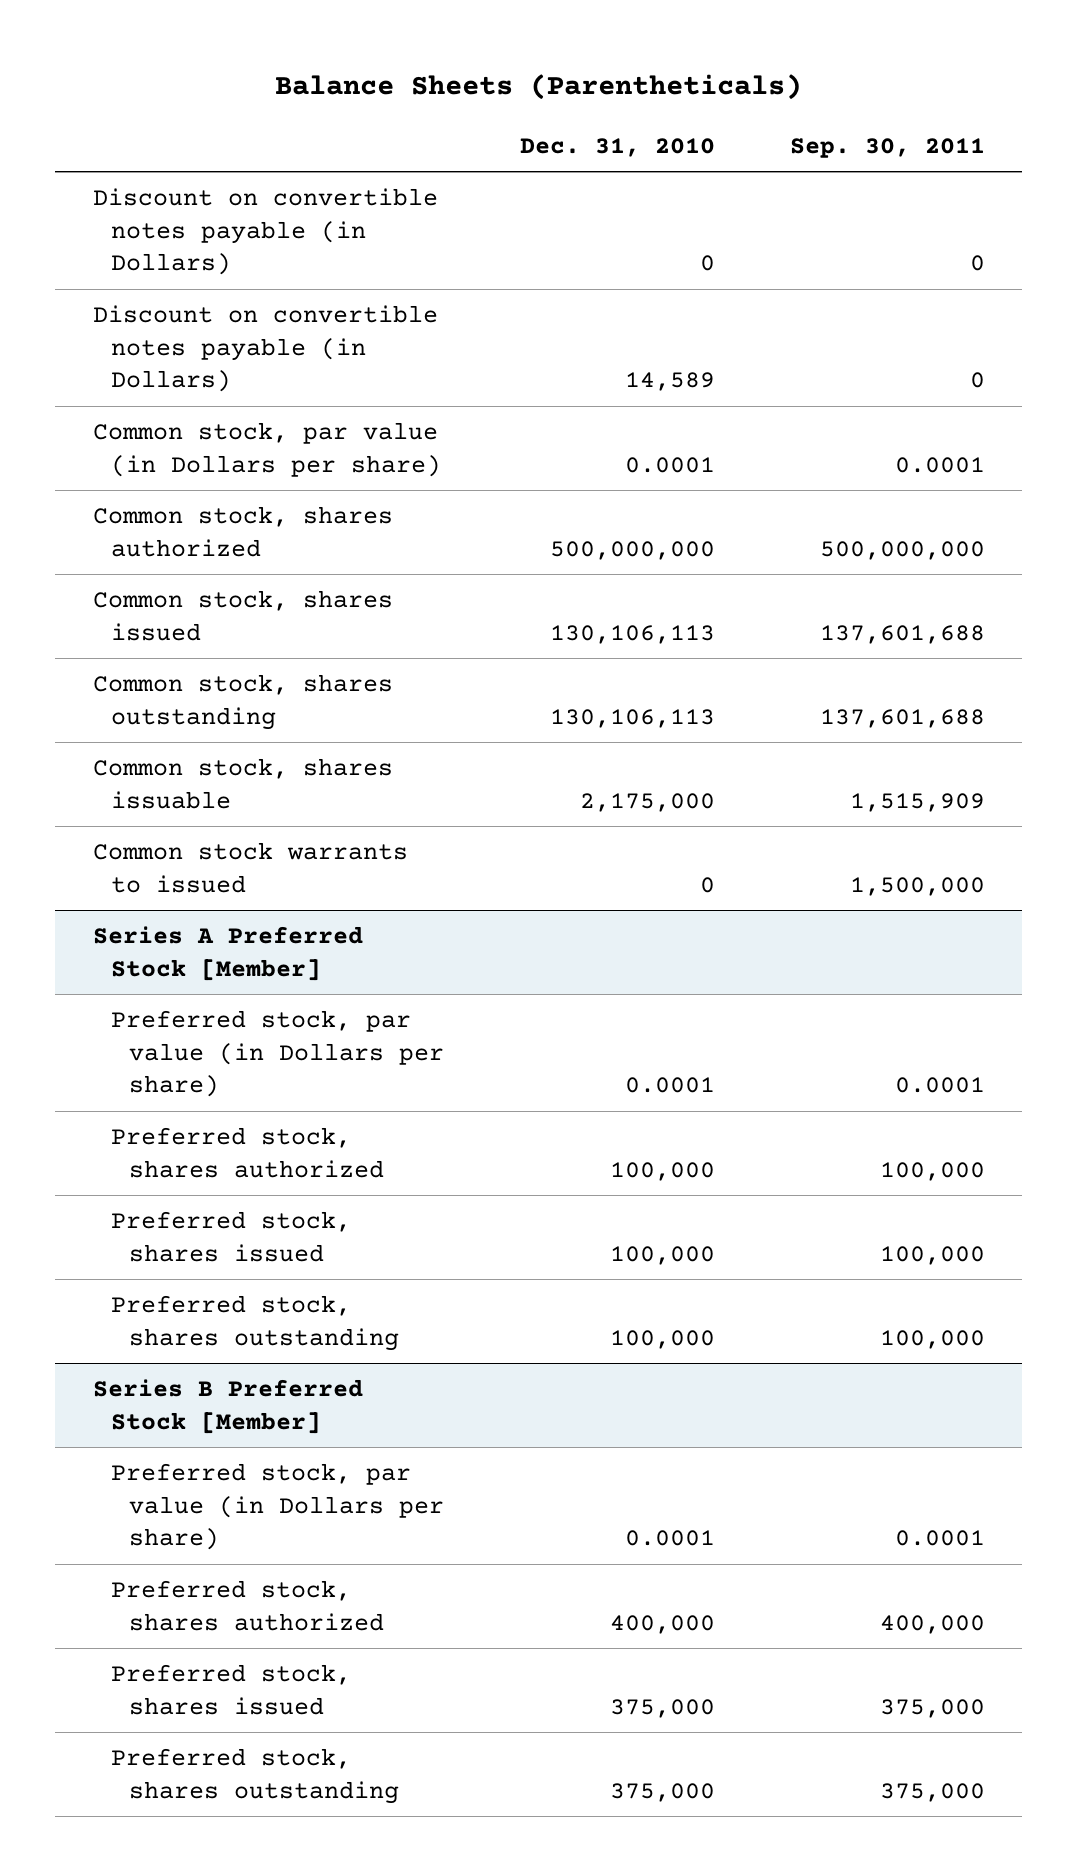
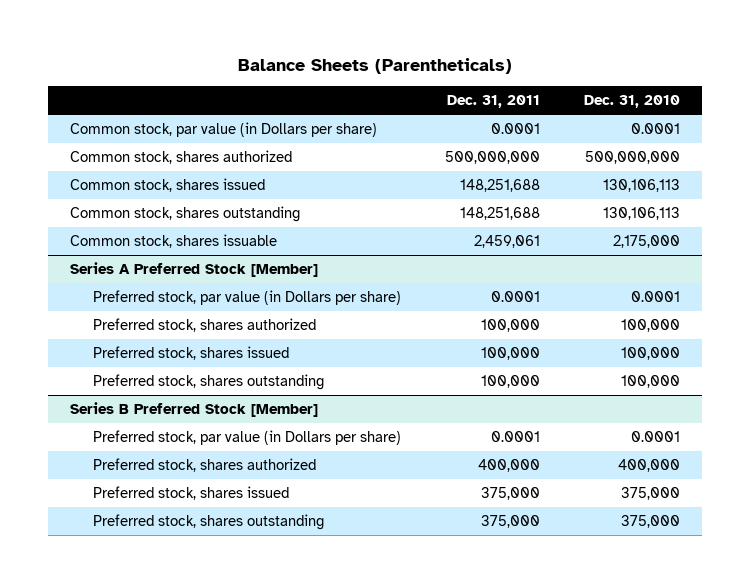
- | Dec. 31, 2010 | Sep. 30, 2011
+ | Dec. 31, 2011 | Dec. 31, 2010
- Discount on convertible notes payable (in Dollars) | 0 | 0
- Discount on convertible notes payable (in Dollars) | 14,589 | 0
- Common stock warrants to issued | 0 | 1,500,000

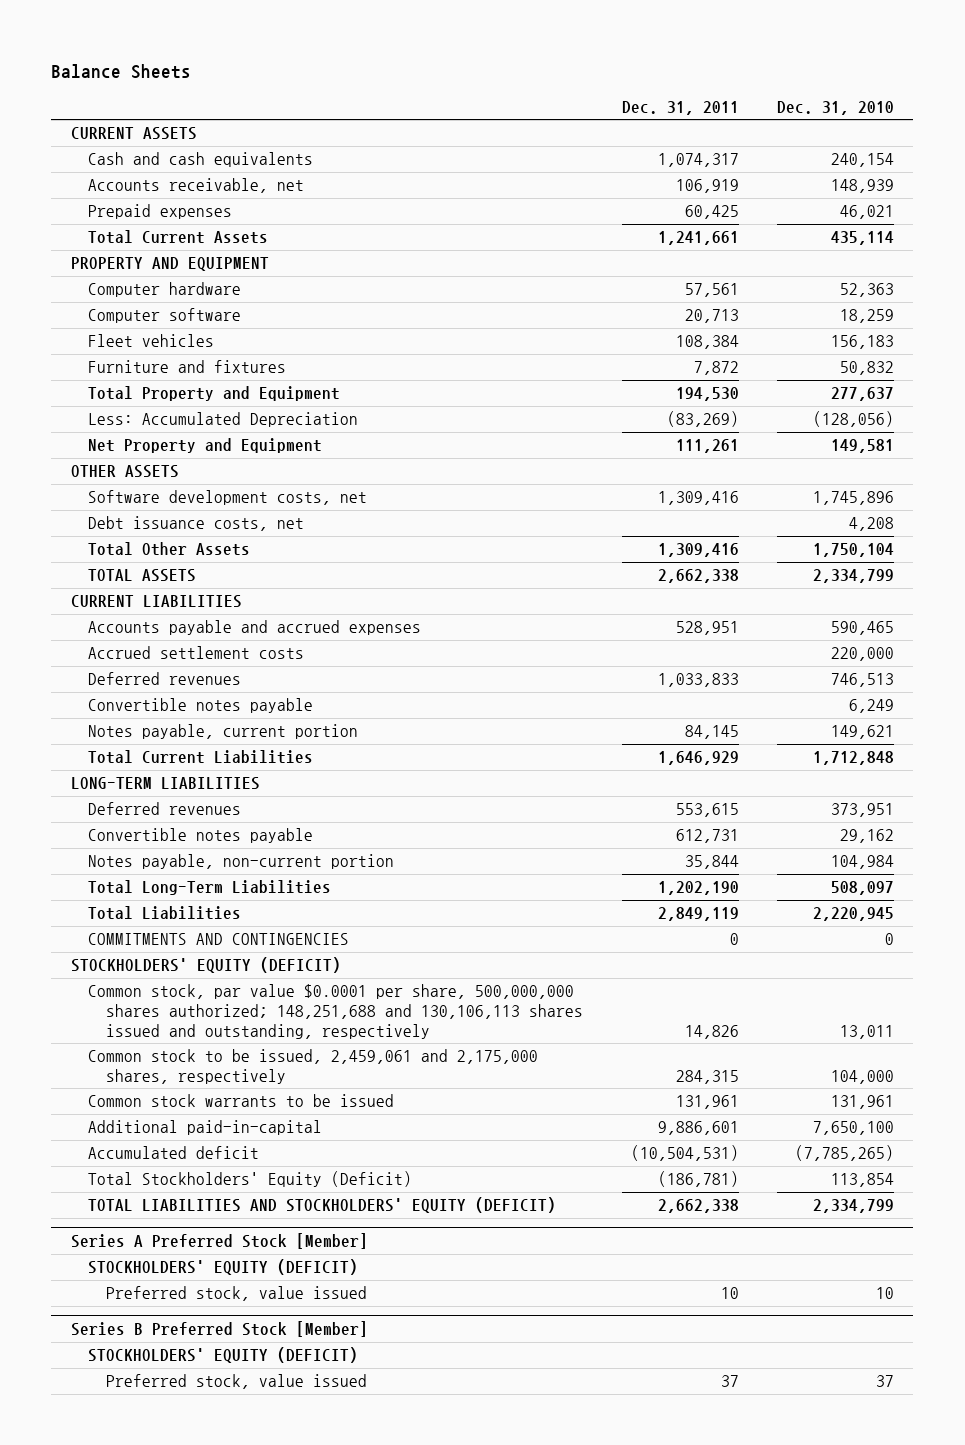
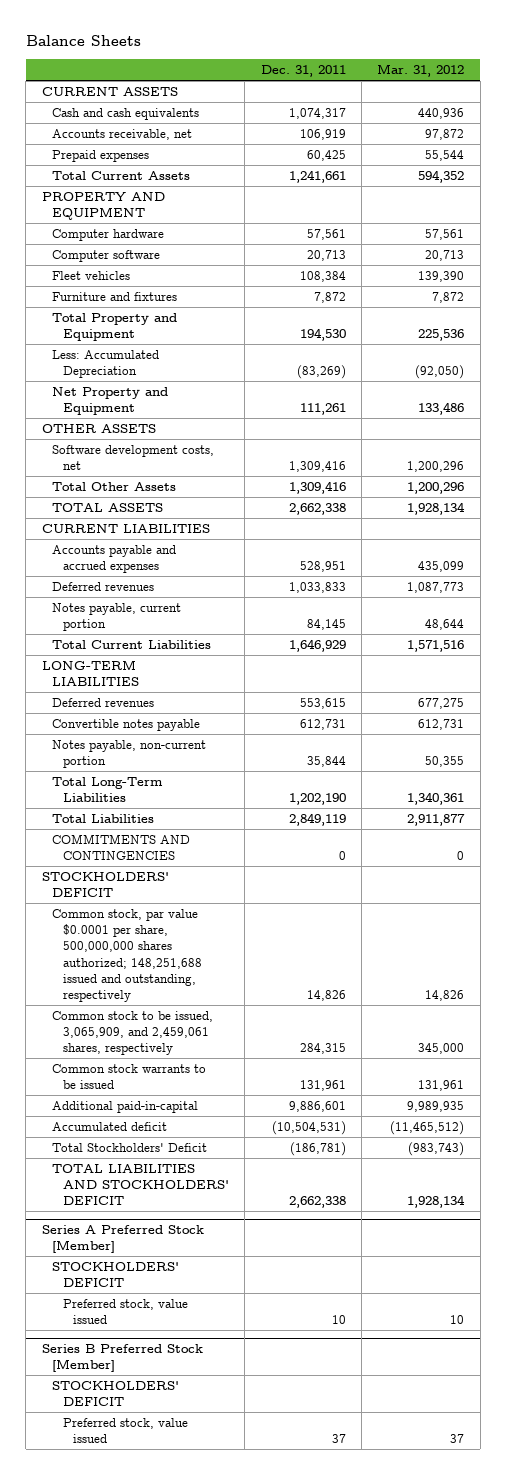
- | Dec. 31, 2011 | Dec. 31, 2010
+ | Dec. 31, 2011 | Mar. 31, 2012
- Debt issuance costs, net | | 4,208
- Accrued settlement costs | | 220,000
- Convertible notes payable | | 6,249
- STOCKHOLDERS' EQUITY (DEFICIT)
- Common stock, par value $0.0001 per share, 500,000,000 shares authorized; 148,251,688 and 130,106,113 shares issued and outstanding, respectively | 14,826 | 13,011
- Common stock to be issued, 2,459,061 and 2,175,000 shares, respectively | 284,315 | 104,000
+ STOCKHOLDERS' DEFICIT
+ Common stock, par value $0.0001 per share, 500,000,000 shares authorized; 148,251,688 issued and outstanding, respectively | 14,826 | 14,826
+ Common stock to be issued, 3,065,909, and 2,459,061 shares, respectively | 284,315 | 345,000
- Total Stockholders' Equity (Deficit) | (186,781) | 113,854
- TOTAL LIABILITIES AND STOCKHOLDERS' EQUITY (DEFICIT) | 2,662,338 | 2,334,799
+ Total Stockholders' Deficit | (186,781) | (983,743)
+ TOTAL LIABILITIES AND STOCKHOLDERS' DEFICIT | 2,662,338 | 1,928,134
@ Series A Preferred Stock [Member]
- STOCKHOLDERS' EQUITY (DEFICIT)
+ STOCKHOLDERS' DEFICIT
@ Series B Preferred Stock [Member]
- STOCKHOLDERS' EQUITY (DEFICIT)
+ STOCKHOLDERS' DEFICIT

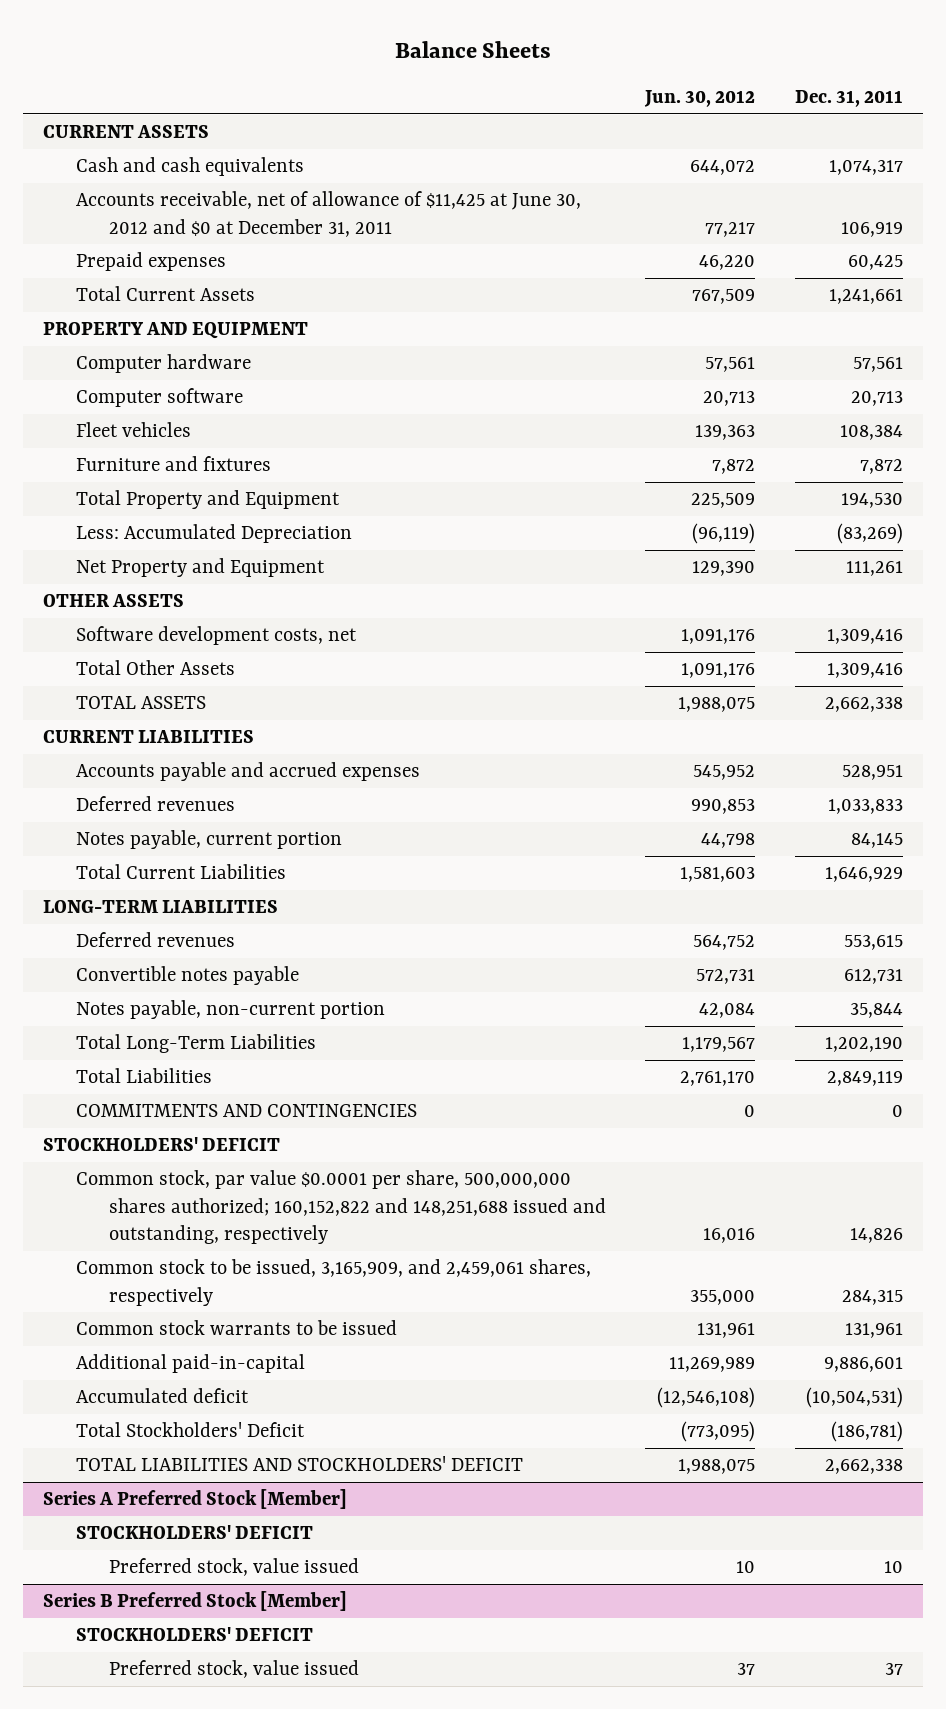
- | Dec. 31, 2011 | Mar. 31, 2012
+ | Jun. 30, 2012 | Dec. 31, 2011
- Accounts receivable, net | 106,919 | 97,872
+ Accounts receivable, net of allowance of $11,425 at June 30, 2012 and $0 at December 31, 2011 | 77,217 | 106,919
- Common stock, par value $0.0001 per share, 500,000,000 shares authorized; 148,251,688 issued and outstanding, respectively | 14,826 | 14,826
- Common stock to be issued, 3,065,909, and 2,459,061 shares, respectively | 284,315 | 345,000
+ Common stock, par value $0.0001 per share, 500,000,000 shares authorized; 160,152,822 and 148,251,688 issued and outstanding, respectively | 16,016 | 14,826
+ Common stock to be issued, 3,165,909, and 2,459,061 shares, respectively | 355,000 | 284,315

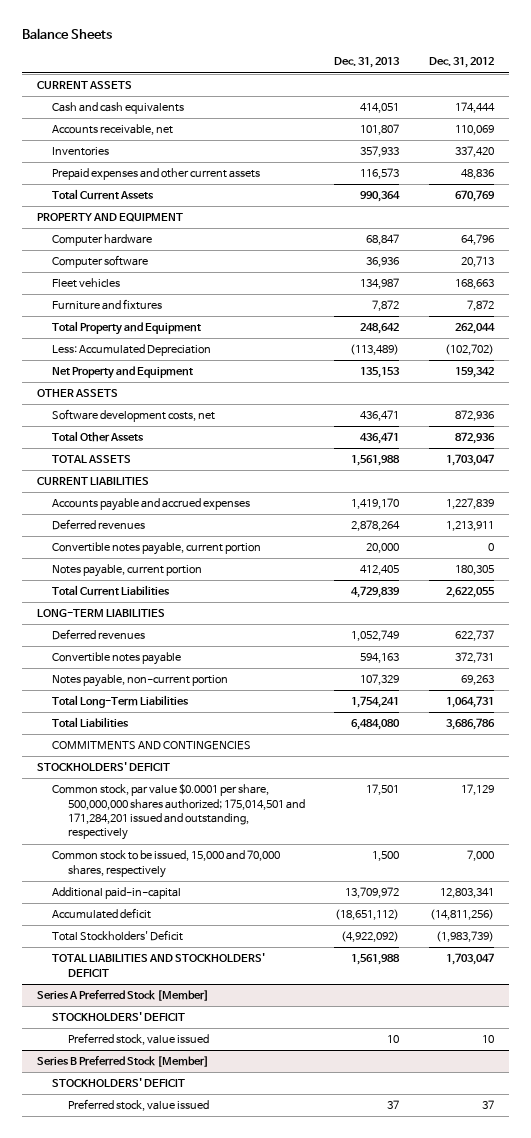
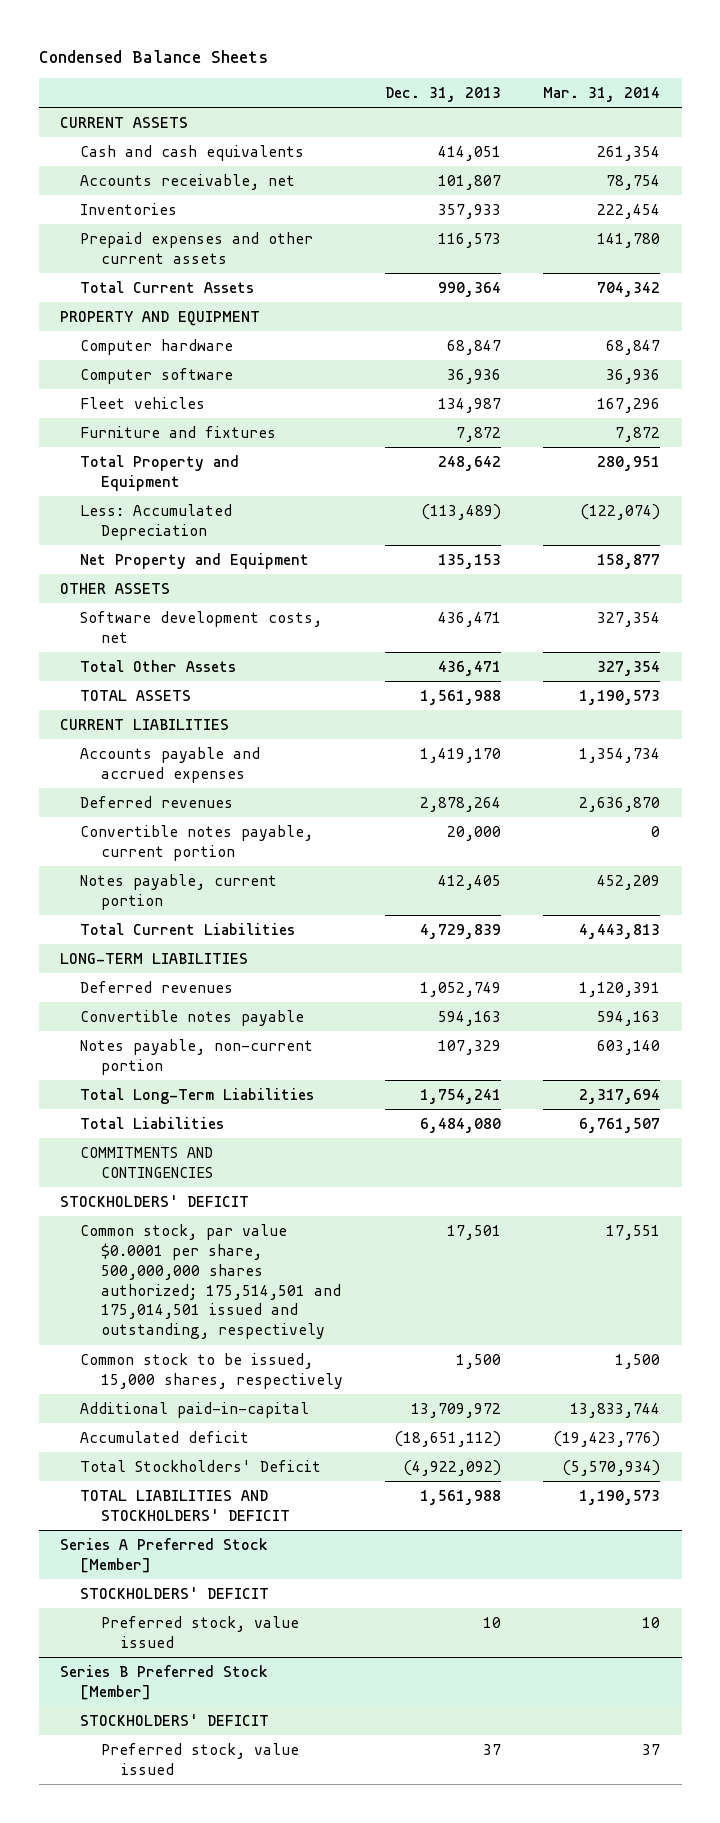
- Balance Sheets
+ Condensed Balance Sheets
- | Dec. 31, 2013 | Dec. 31, 2012
+ | Dec. 31, 2013 | Mar. 31, 2014
- Common stock, par value $0.0001 per share, 500,000,000 shares authorized; 175,014,501 and 171,284,201 issued and outstanding, respectively | 17,501 | 17,129
- Common stock to be issued, 15,000 and 70,000 shares, respectively | 1,500 | 7,000
+ Common stock, par value $0.0001 per share, 500,000,000 shares authorized; 175,514,501 and 175,014,501 issued and outstanding, respectively | 17,501 | 17,551
+ Common stock to be issued, 15,000 shares, respectively | 1,500 | 1,500

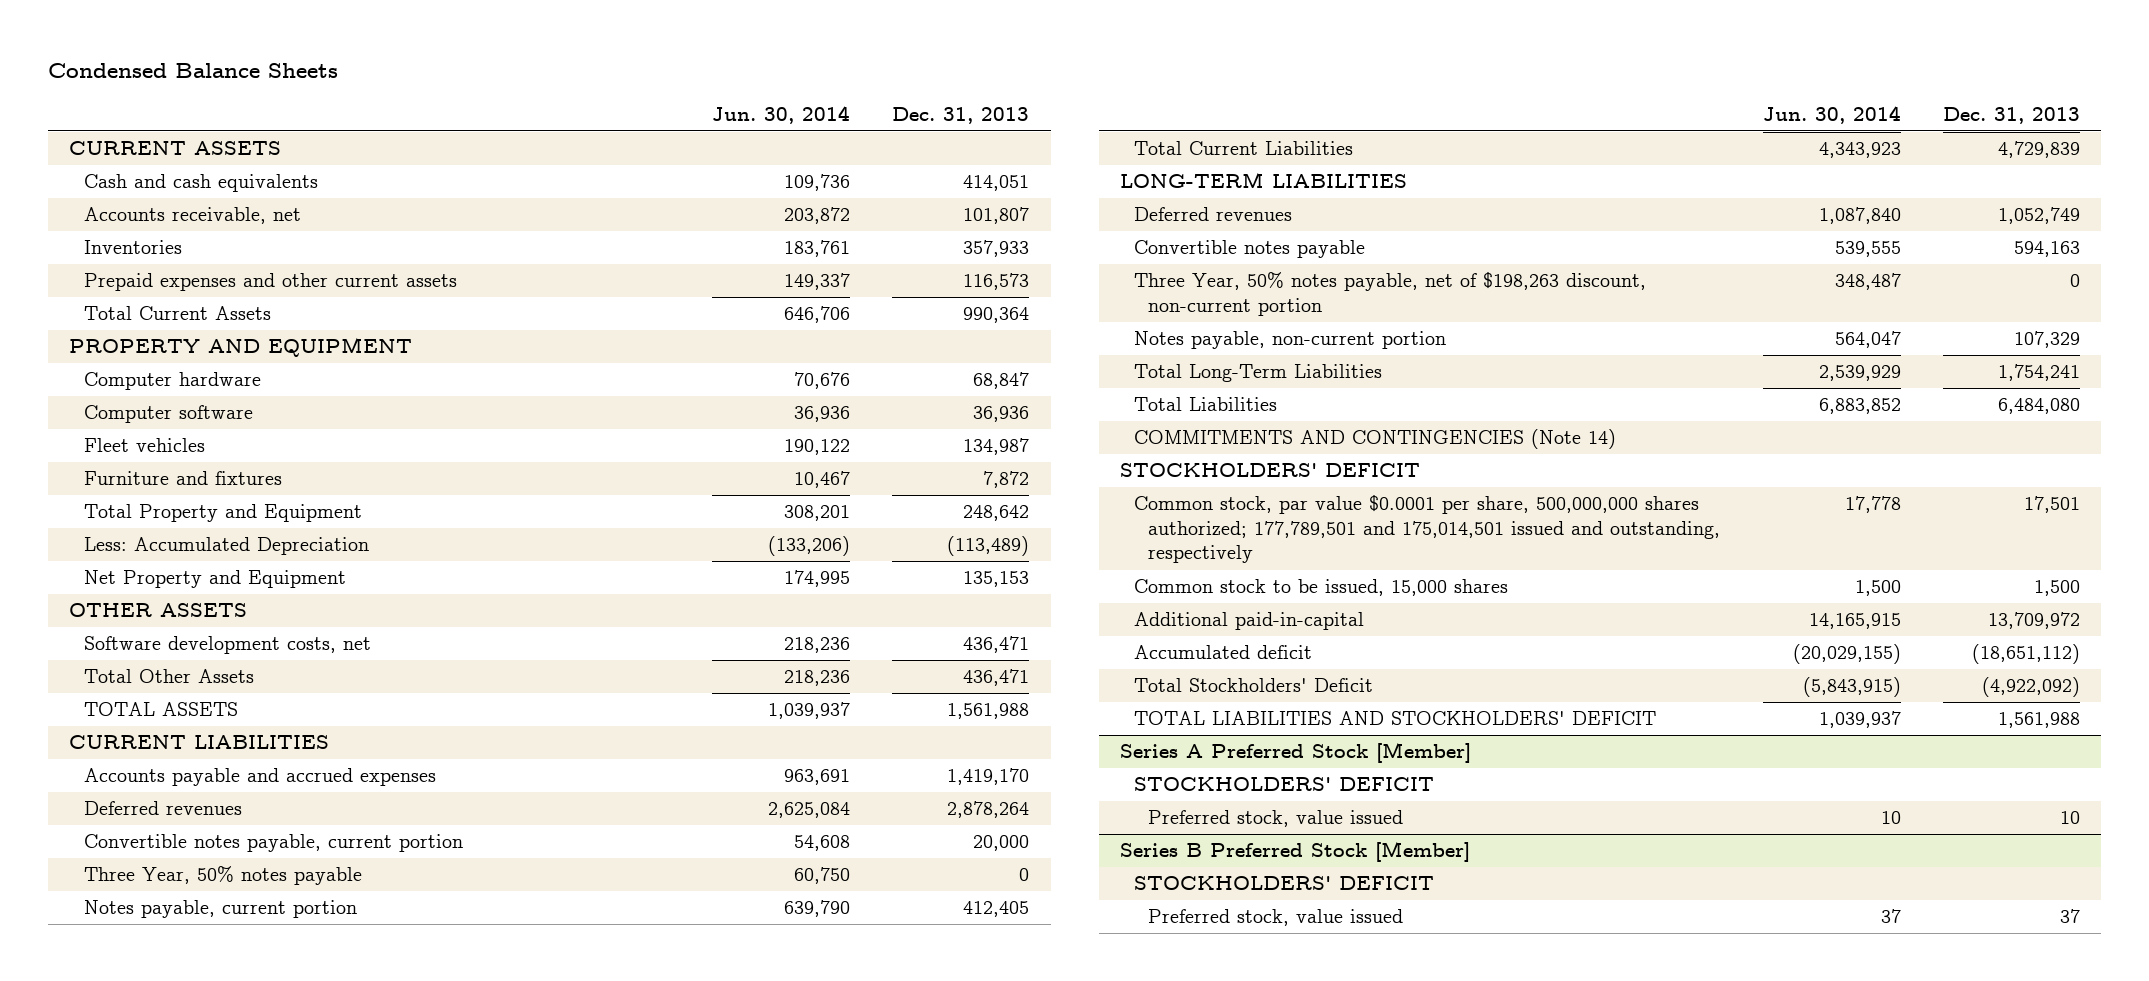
- | Dec. 31, 2013 | Mar. 31, 2014
+ | Jun. 30, 2014 | Dec. 31, 2013
+ Three Year, 50% notes payable | 60,750 | 0
+ Three Year, 50% notes payable, net of $198,263 discount, non-current portion | 348,487 | 0
- COMMITMENTS AND CONTINGENCIES
+ COMMITMENTS AND CONTINGENCIES (Note 14)
- Common stock, par value $0.0001 per share, 500,000,000 shares authorized; 175,514,501 and 175,014,501 issued and outstanding, respectively | 17,501 | 17,551
- Common stock to be issued, 15,000 shares, respectively | 1,500 | 1,500
+ Common stock, par value $0.0001 per share, 500,000,000 shares authorized; 177,789,501 and 175,014,501 issued and outstanding, respectively | 17,778 | 17,501
+ Common stock to be issued, 15,000 shares | 1,500 | 1,500

